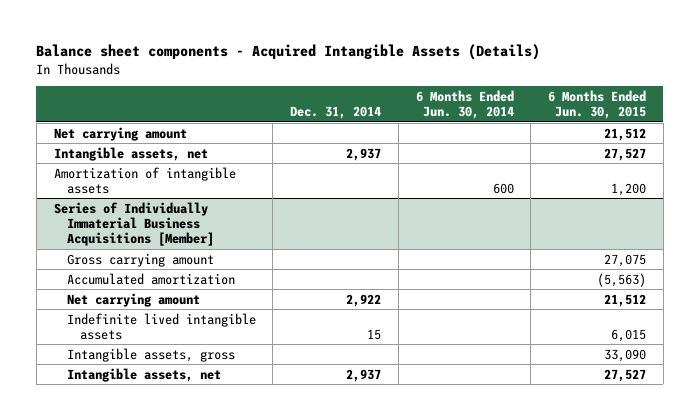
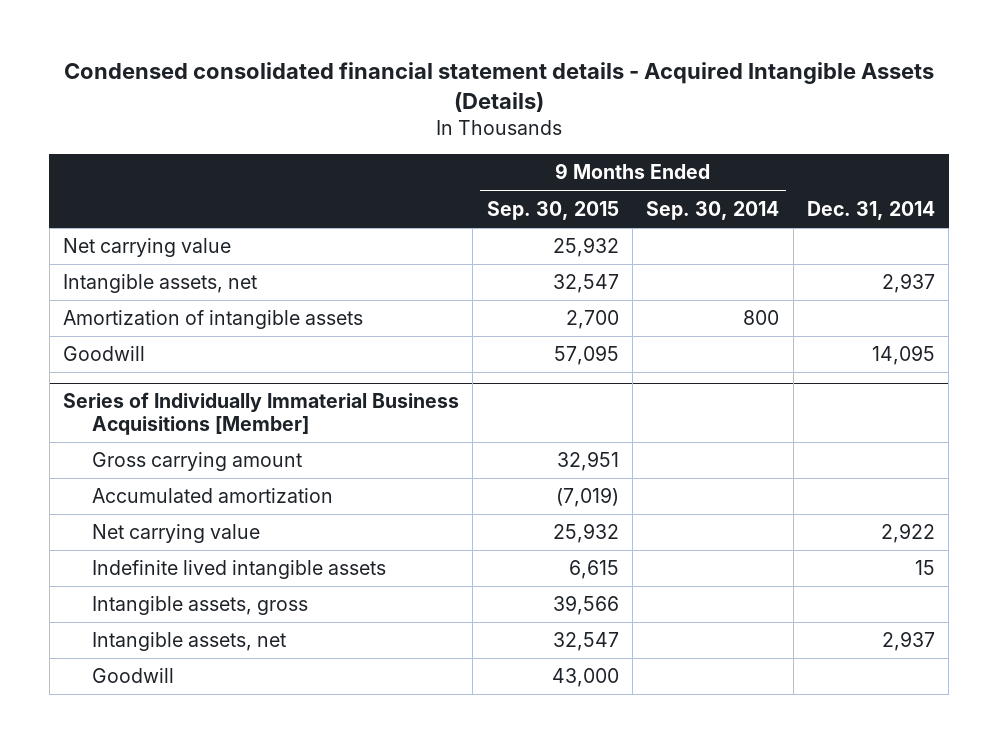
- Balance sheet components - Acquired Intangible Assets (Details)
+ Condensed consolidated financial statement details - Acquired Intangible Assets (Details)
- | Dec. 31, 2014 | 6 Months Ended Jun. 30, 2014 | 6 Months Ended Jun. 30, 2015
+ | 9 Months Ended Sep. 30, 2015 | 9 Months Ended Sep. 30, 2014 | Dec. 31, 2014
- Net carrying amount | | | 21,512
+ Net carrying value | 25,932 | |
+ Goodwill | 57,095 | | 14,095
@ Series of Individually Immaterial Business Acquisitions [Member]
- Net carrying amount | 2,922 | | 21,512
+ Net carrying value | 25,932 | | 2,922
+ Goodwill | 43,000 | |

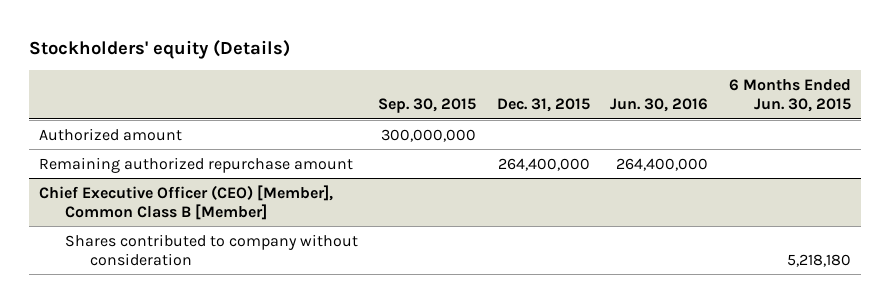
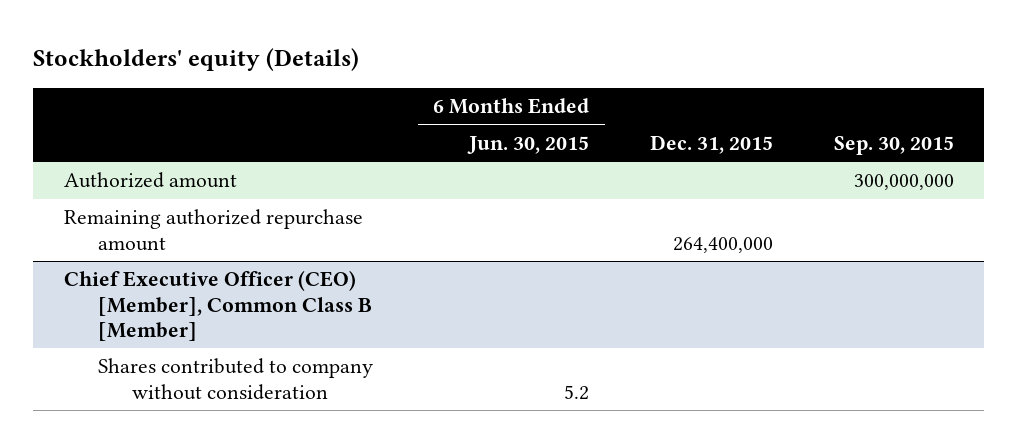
- | Sep. 30, 2015 | Dec. 31, 2015 | Jun. 30, 2016 | 6 Months Ended Jun. 30, 2015
+ | 6 Months Ended Jun. 30, 2015 | Dec. 31, 2015 | Sep. 30, 2015
@ Chief Executive Officer (CEO) [Member], Common Class B [Member]
- Shares contributed to company without consideration | | | | 5,218,180
+ Shares contributed to company without consideration | 5.2 | |

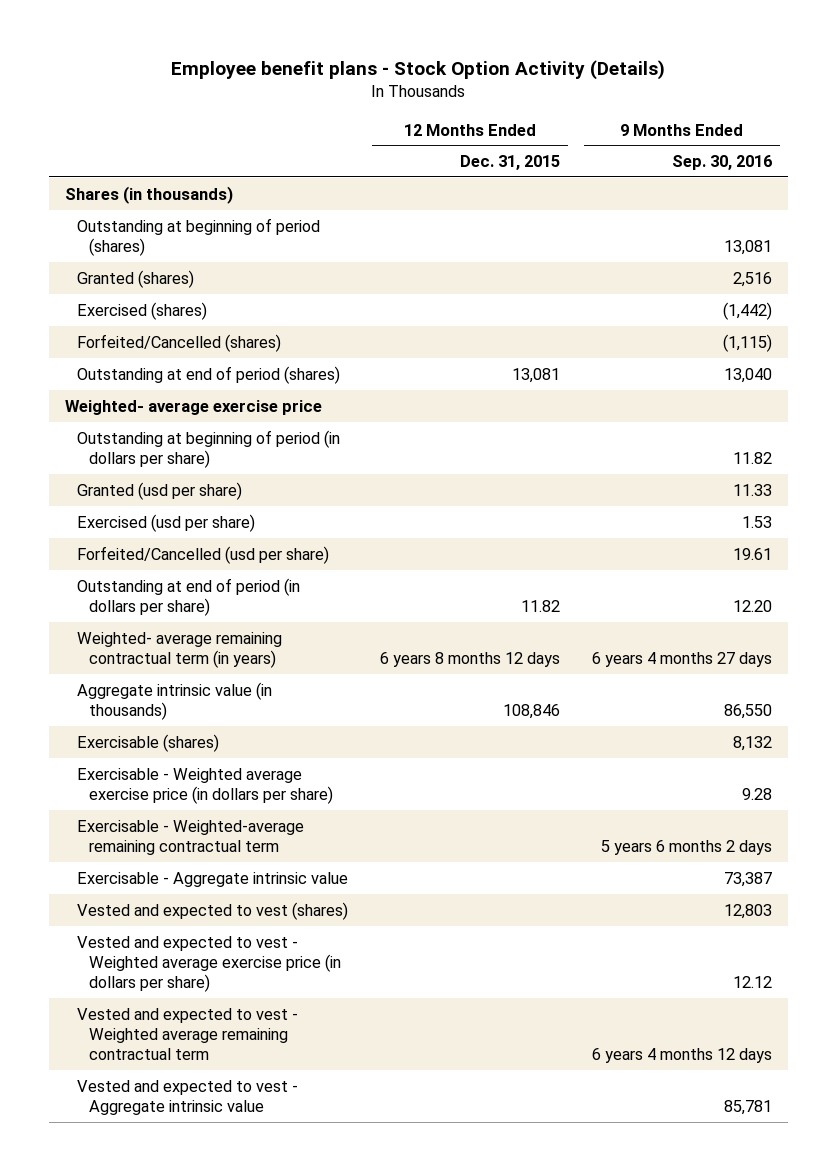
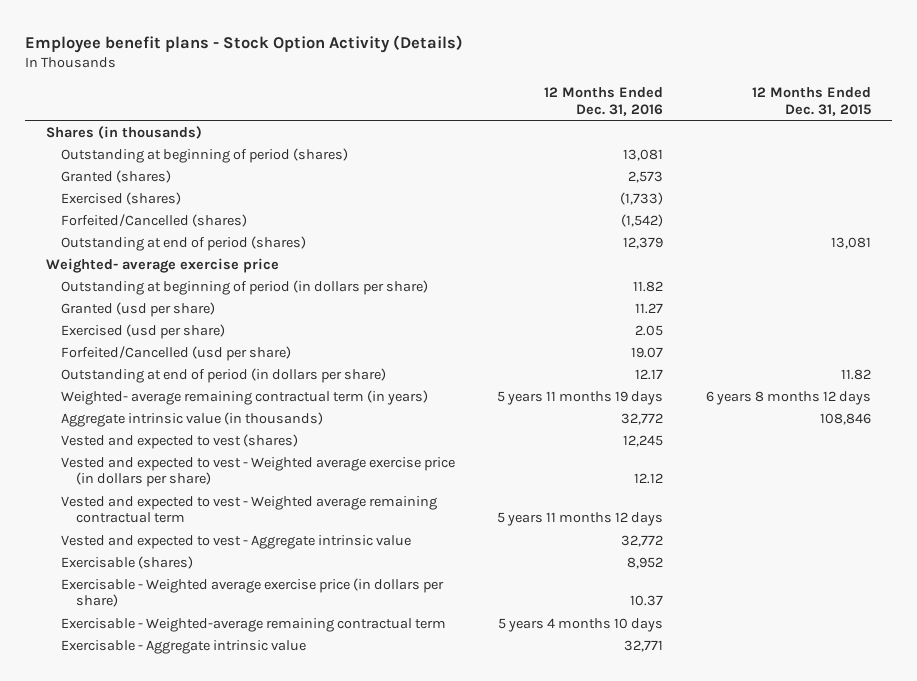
- | 12 Months Ended Dec. 31, 2015 | 9 Months Ended Sep. 30, 2016
+ | 12 Months Ended Dec. 31, 2016 | 12 Months Ended Dec. 31, 2015
moved down: Exercisable (shares) | 8,952 |
moved down: Exercisable - Weighted average exercise price (in dollars per share) | 10.37 |
moved down: Exercisable - Weighted-average remaining contractual term | 5 years 4 months 10 days |
moved down: Exercisable - Aggregate intrinsic value | 32,771 |

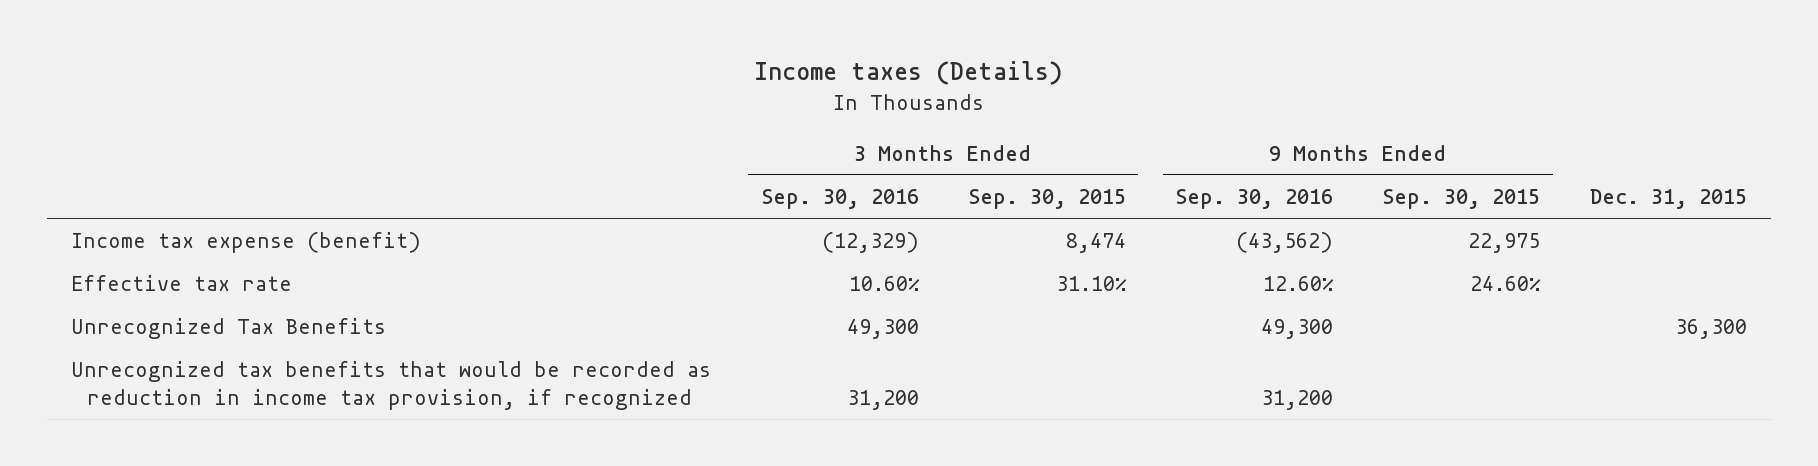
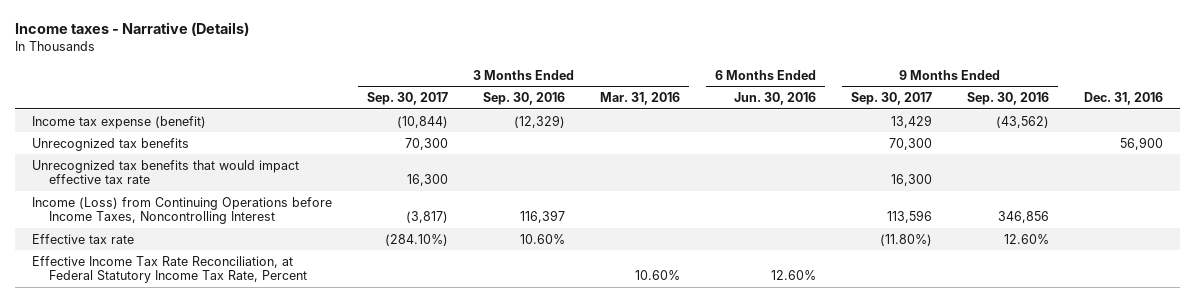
- Income taxes (Details)
+ Income taxes - Narrative (Details)
- | 3 Months Ended Sep. 30, 2016 | 3 Months Ended Sep. 30, 2015 | 9 Months Ended Sep. 30, 2016 | 9 Months Ended Sep. 30, 2015 | Dec. 31, 2015
+ | 3 Months Ended Sep. 30, 2017 | 3 Months Ended Sep. 30, 2016 | 3 Months Ended Mar. 31, 2016 | 6 Months Ended Jun. 30, 2016 | 9 Months Ended Sep. 30, 2017 | 9 Months Ended Sep. 30, 2016 | Dec. 31, 2016
+ Unrecognized tax benefits | 70,300 | | | | 70,300 | | 56,900
+ Unrecognized tax benefits that would impact effective tax rate | 16,300 | | | | 16,300 | |
+ Income (Loss) from Continuing Operations before Income Taxes, Noncontrolling Interest | (3,817) | 116,397 | | | 113,596 | 346,856 |
- Unrecognized Tax Benefits | 49,300 | | 49,300 | | 36,300
- Unrecognized tax benefits that would be recorded as reduction in income tax provision, if recognized | 31,200 | | 31,200 | |
+ Effective Income Tax Rate Reconciliation, at Federal Statutory Income Tax Rate, Percent | | | 10.60% | 12.60% | | |

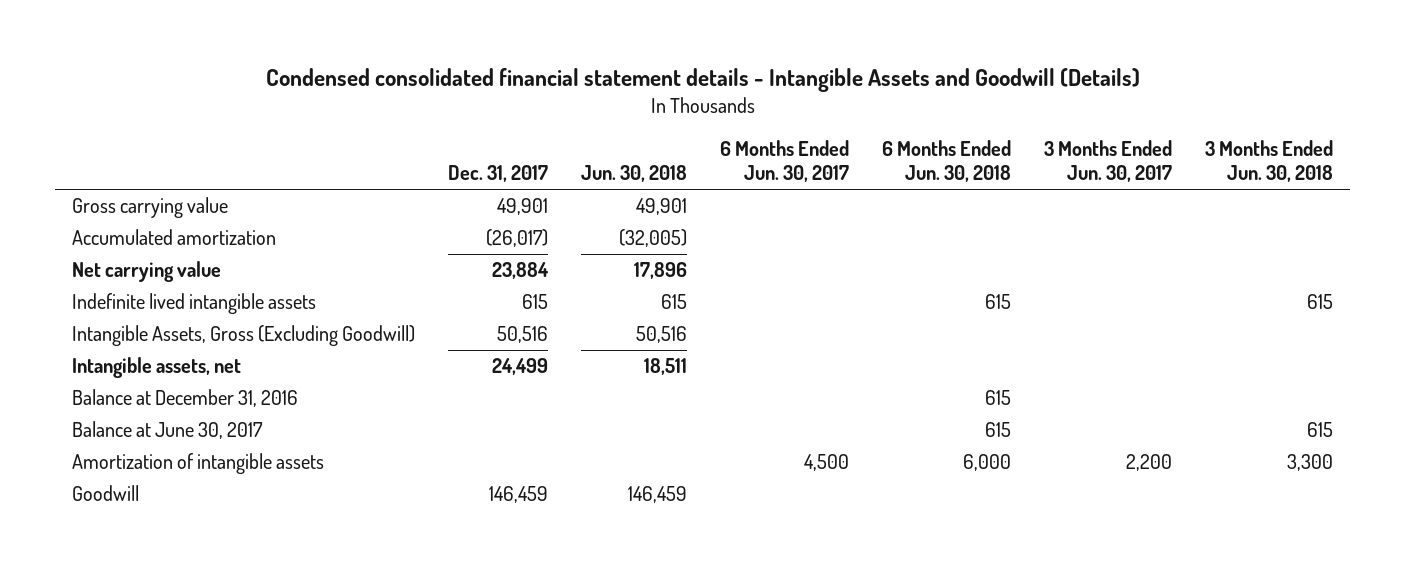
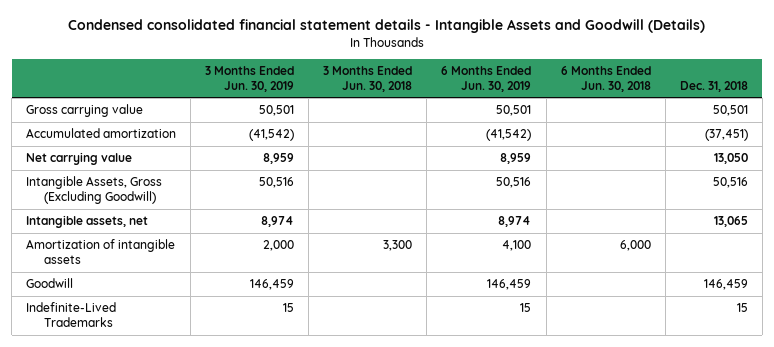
- | Dec. 31, 2017 | Jun. 30, 2018 | 6 Months Ended Jun. 30, 2017 | 6 Months Ended Jun. 30, 2018 | 3 Months Ended Jun. 30, 2017 | 3 Months Ended Jun. 30, 2018
+ | 3 Months Ended Jun. 30, 2019 | 3 Months Ended Jun. 30, 2018 | 6 Months Ended Jun. 30, 2019 | 6 Months Ended Jun. 30, 2018 | Dec. 31, 2018
- Indefinite lived intangible assets | 615 | 615 | | 615 | | 615
- Balance at December 31, 2016 | | | | 615 | |
- Balance at June 30, 2017 | | | | 615 | | 615
+ Indefinite-Lived Trademarks | 15 | | 15 | | 15

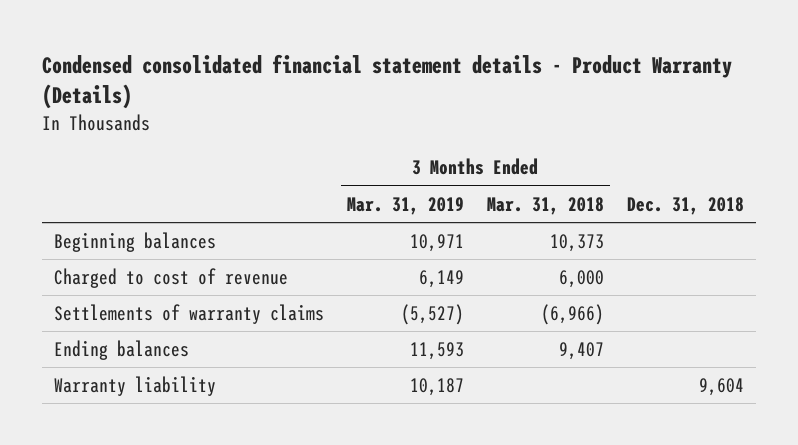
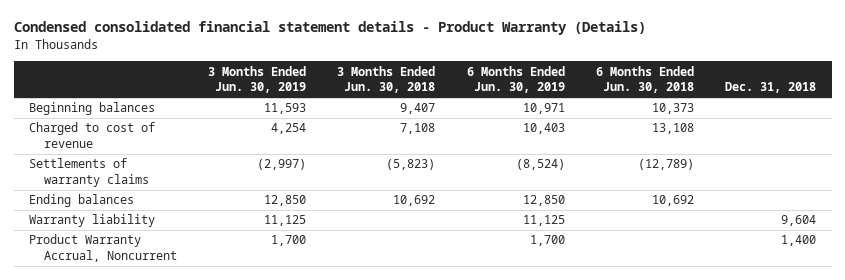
- | 3 Months Ended Mar. 31, 2019 | 3 Months Ended Mar. 31, 2018 | Dec. 31, 2018
+ | 3 Months Ended Jun. 30, 2019 | 3 Months Ended Jun. 30, 2018 | 6 Months Ended Jun. 30, 2019 | 6 Months Ended Jun. 30, 2018 | Dec. 31, 2018
+ Product Warranty Accrual, Noncurrent | 1,700 | | 1,700 | | 1,400

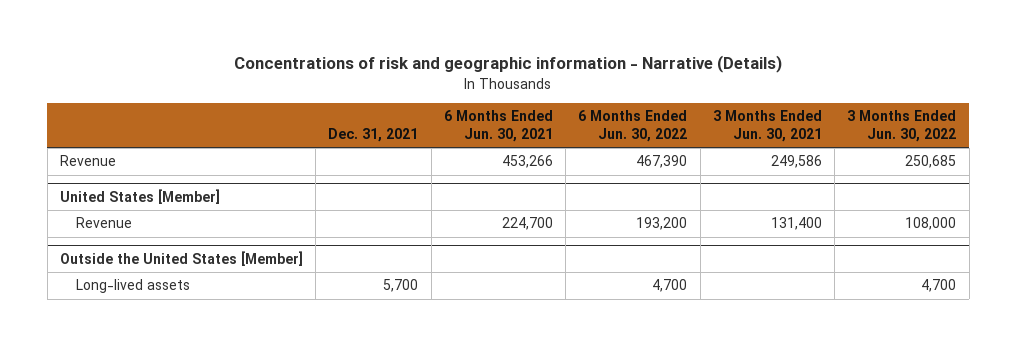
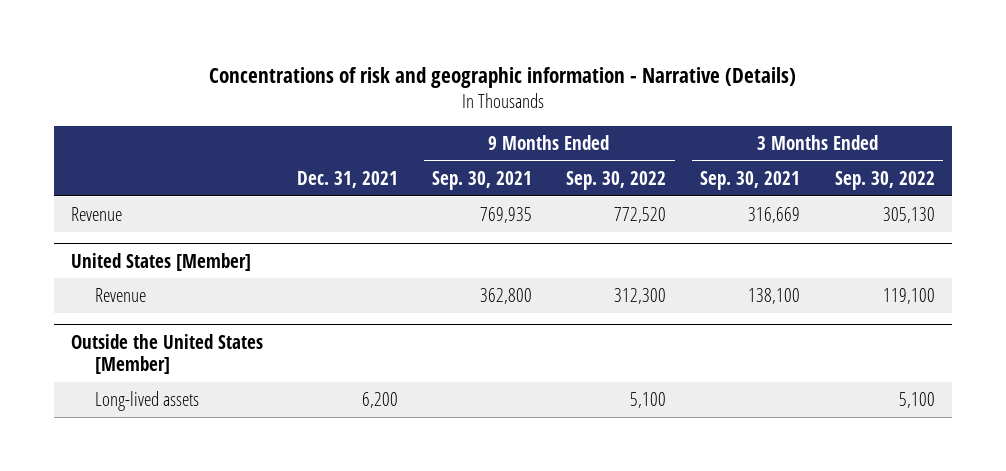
- | Dec. 31, 2021 | 6 Months Ended Jun. 30, 2021 | 6 Months Ended Jun. 30, 2022 | 3 Months Ended Jun. 30, 2021 | 3 Months Ended Jun. 30, 2022
+ | Dec. 31, 2021 | 9 Months Ended Sep. 30, 2021 | 9 Months Ended Sep. 30, 2022 | 3 Months Ended Sep. 30, 2021 | 3 Months Ended Sep. 30, 2022
@ Outside the United States [Member]
- Long-lived assets | 5,700 | | 4,700 | | 4,700
+ Long-lived assets | 6,200 | | 5,100 | | 5,100

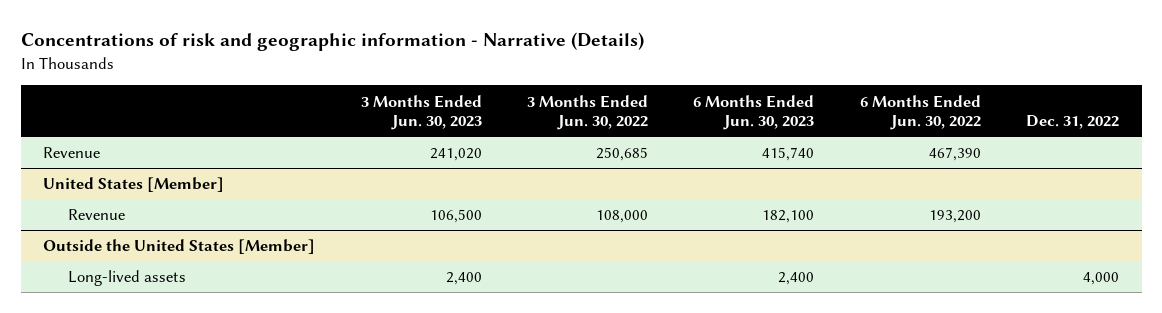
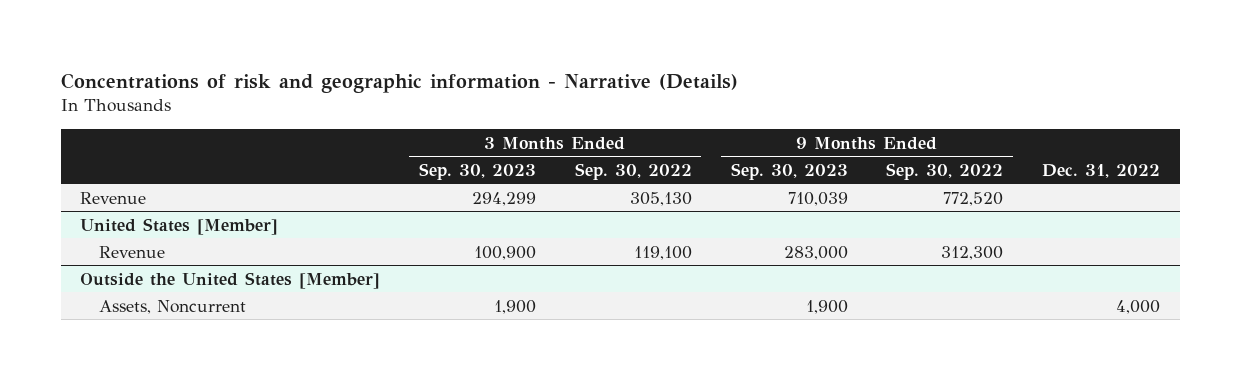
- | 3 Months Ended Jun. 30, 2023 | 3 Months Ended Jun. 30, 2022 | 6 Months Ended Jun. 30, 2023 | 6 Months Ended Jun. 30, 2022 | Dec. 31, 2022
+ | 3 Months Ended Sep. 30, 2023 | 3 Months Ended Sep. 30, 2022 | 9 Months Ended Sep. 30, 2023 | 9 Months Ended Sep. 30, 2022 | Dec. 31, 2022
@ Outside the United States [Member]
- Long-lived assets | 2,400 | | 2,400 | | 4,000
+ Assets, Noncurrent | 1,900 | | 1,900 | | 4,000

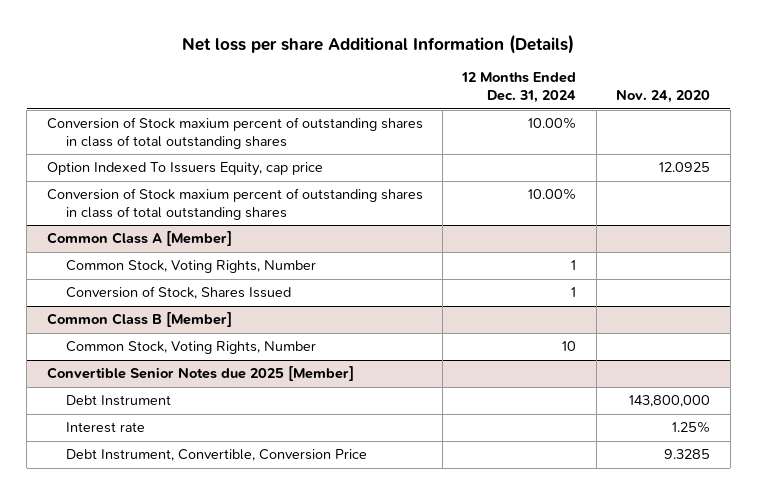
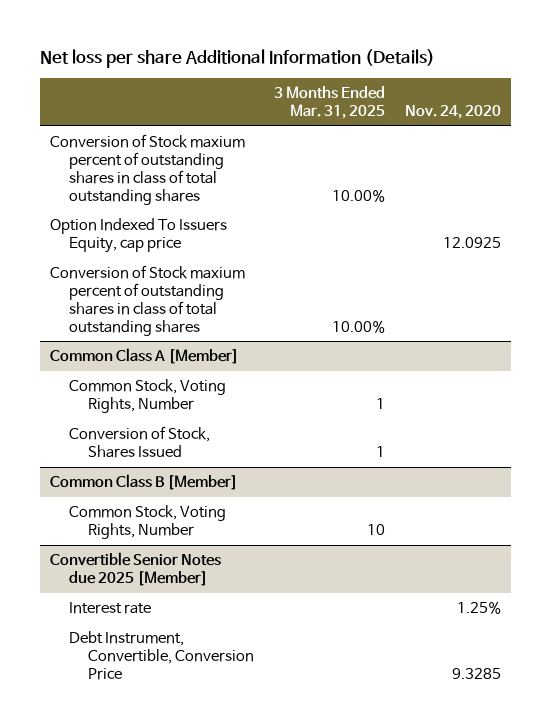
- | 12 Months Ended Dec. 31, 2024 | Nov. 24, 2020
+ | 3 Months Ended Mar. 31, 2025 | Nov. 24, 2020
@ Convertible Senior Notes due 2025 [Member]
- Debt Instrument | | 143,800,000

